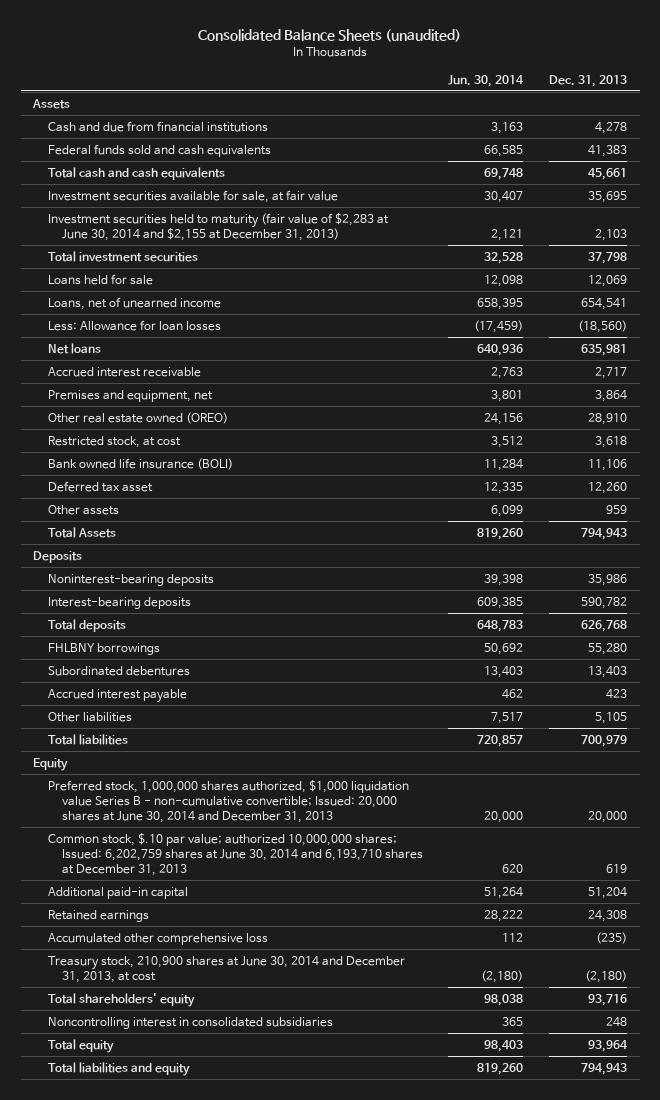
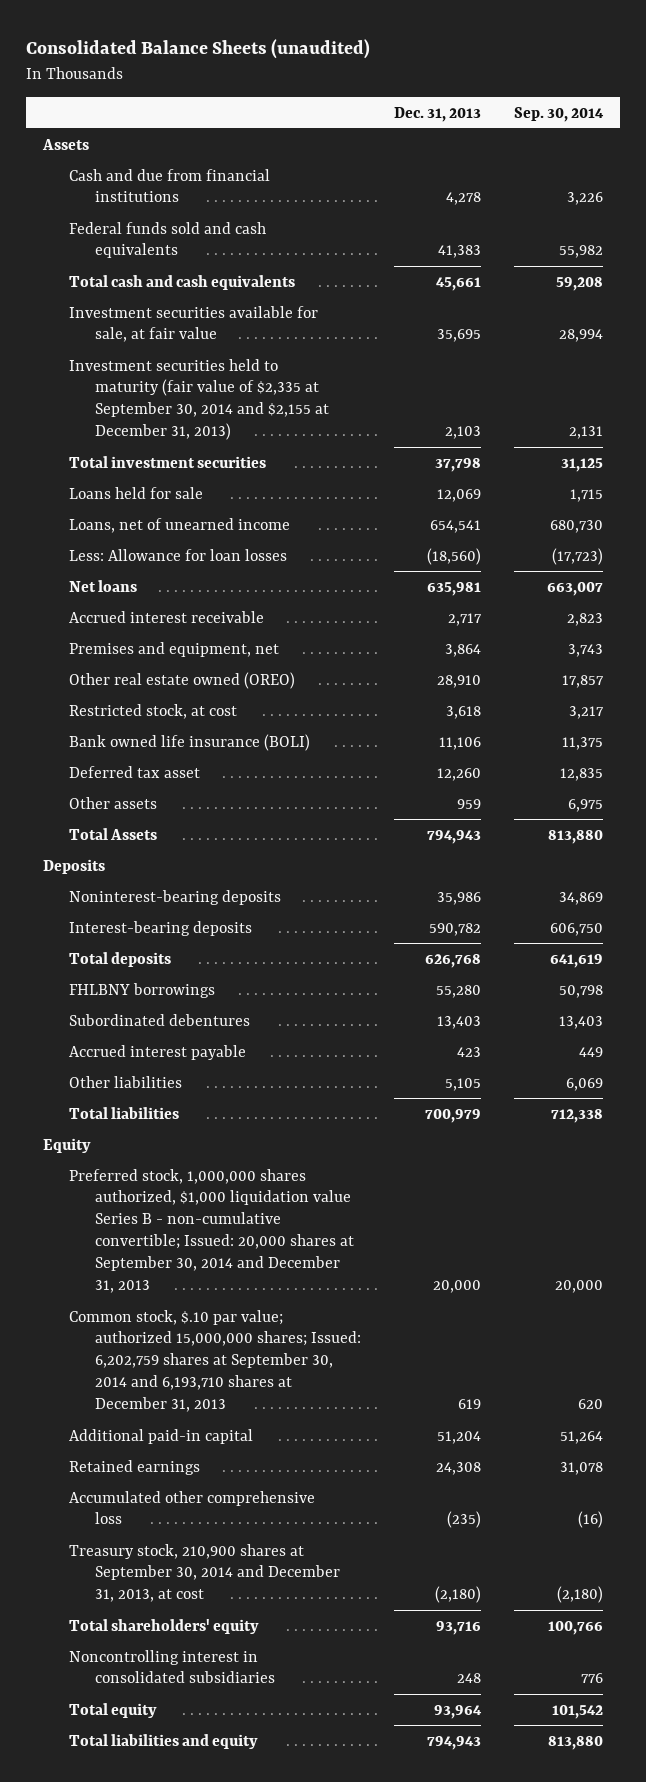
- | Jun. 30, 2014 | Dec. 31, 2013
+ | Dec. 31, 2013 | Sep. 30, 2014
- Investment securities held to maturity (fair value of $2,283 at June 30, 2014 and $2,155 at December 31, 2013) | 2,121 | 2,103
+ Investment securities held to maturity (fair value of $2,335 at September 30, 2014 and $2,155 at December 31, 2013) | 2,103 | 2,131
- Preferred stock, 1,000,000 shares authorized, $1,000 liquidation value Series B - non-cumulative convertible; Issued: 20,000 shares at June 30, 2014 and December 31, 2013 | 20,000 | 20,000
- Common stock, $.10 par value; authorized 10,000,000 shares; Issued: 6,202,759 shares at June 30, 2014 and 6,193,710 shares at December 31, 2013 | 620 | 619
+ Preferred stock, 1,000,000 shares authorized, $1,000 liquidation value Series B - non-cumulative convertible; Issued: 20,000 shares at September 30, 2014 and December 31, 2013 | 20,000 | 20,000
+ Common stock, $.10 par value; authorized 15,000,000 shares; Issued: 6,202,759 shares at September 30, 2014 and 6,193,710 shares at December 31, 2013 | 619 | 620
- Treasury stock, 210,900 shares at June 30, 2014 and December 31, 2013, at cost | (2,180) | (2,180)
+ Treasury stock, 210,900 shares at September 30, 2014 and December 31, 2013, at cost | (2,180) | (2,180)

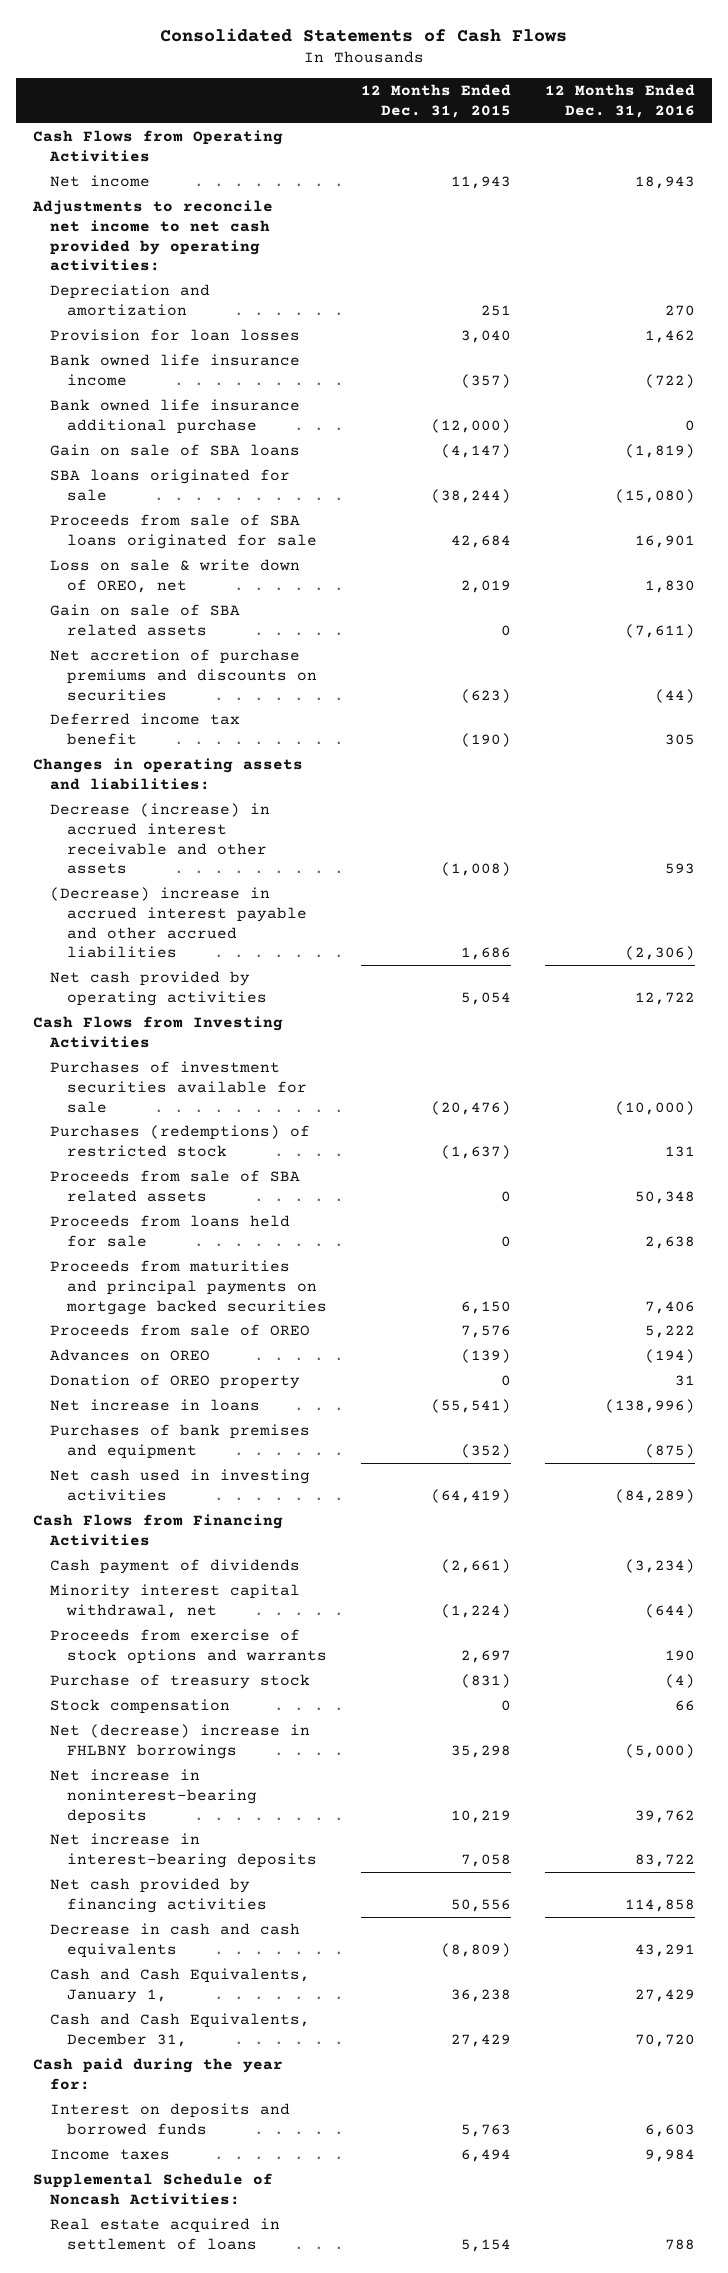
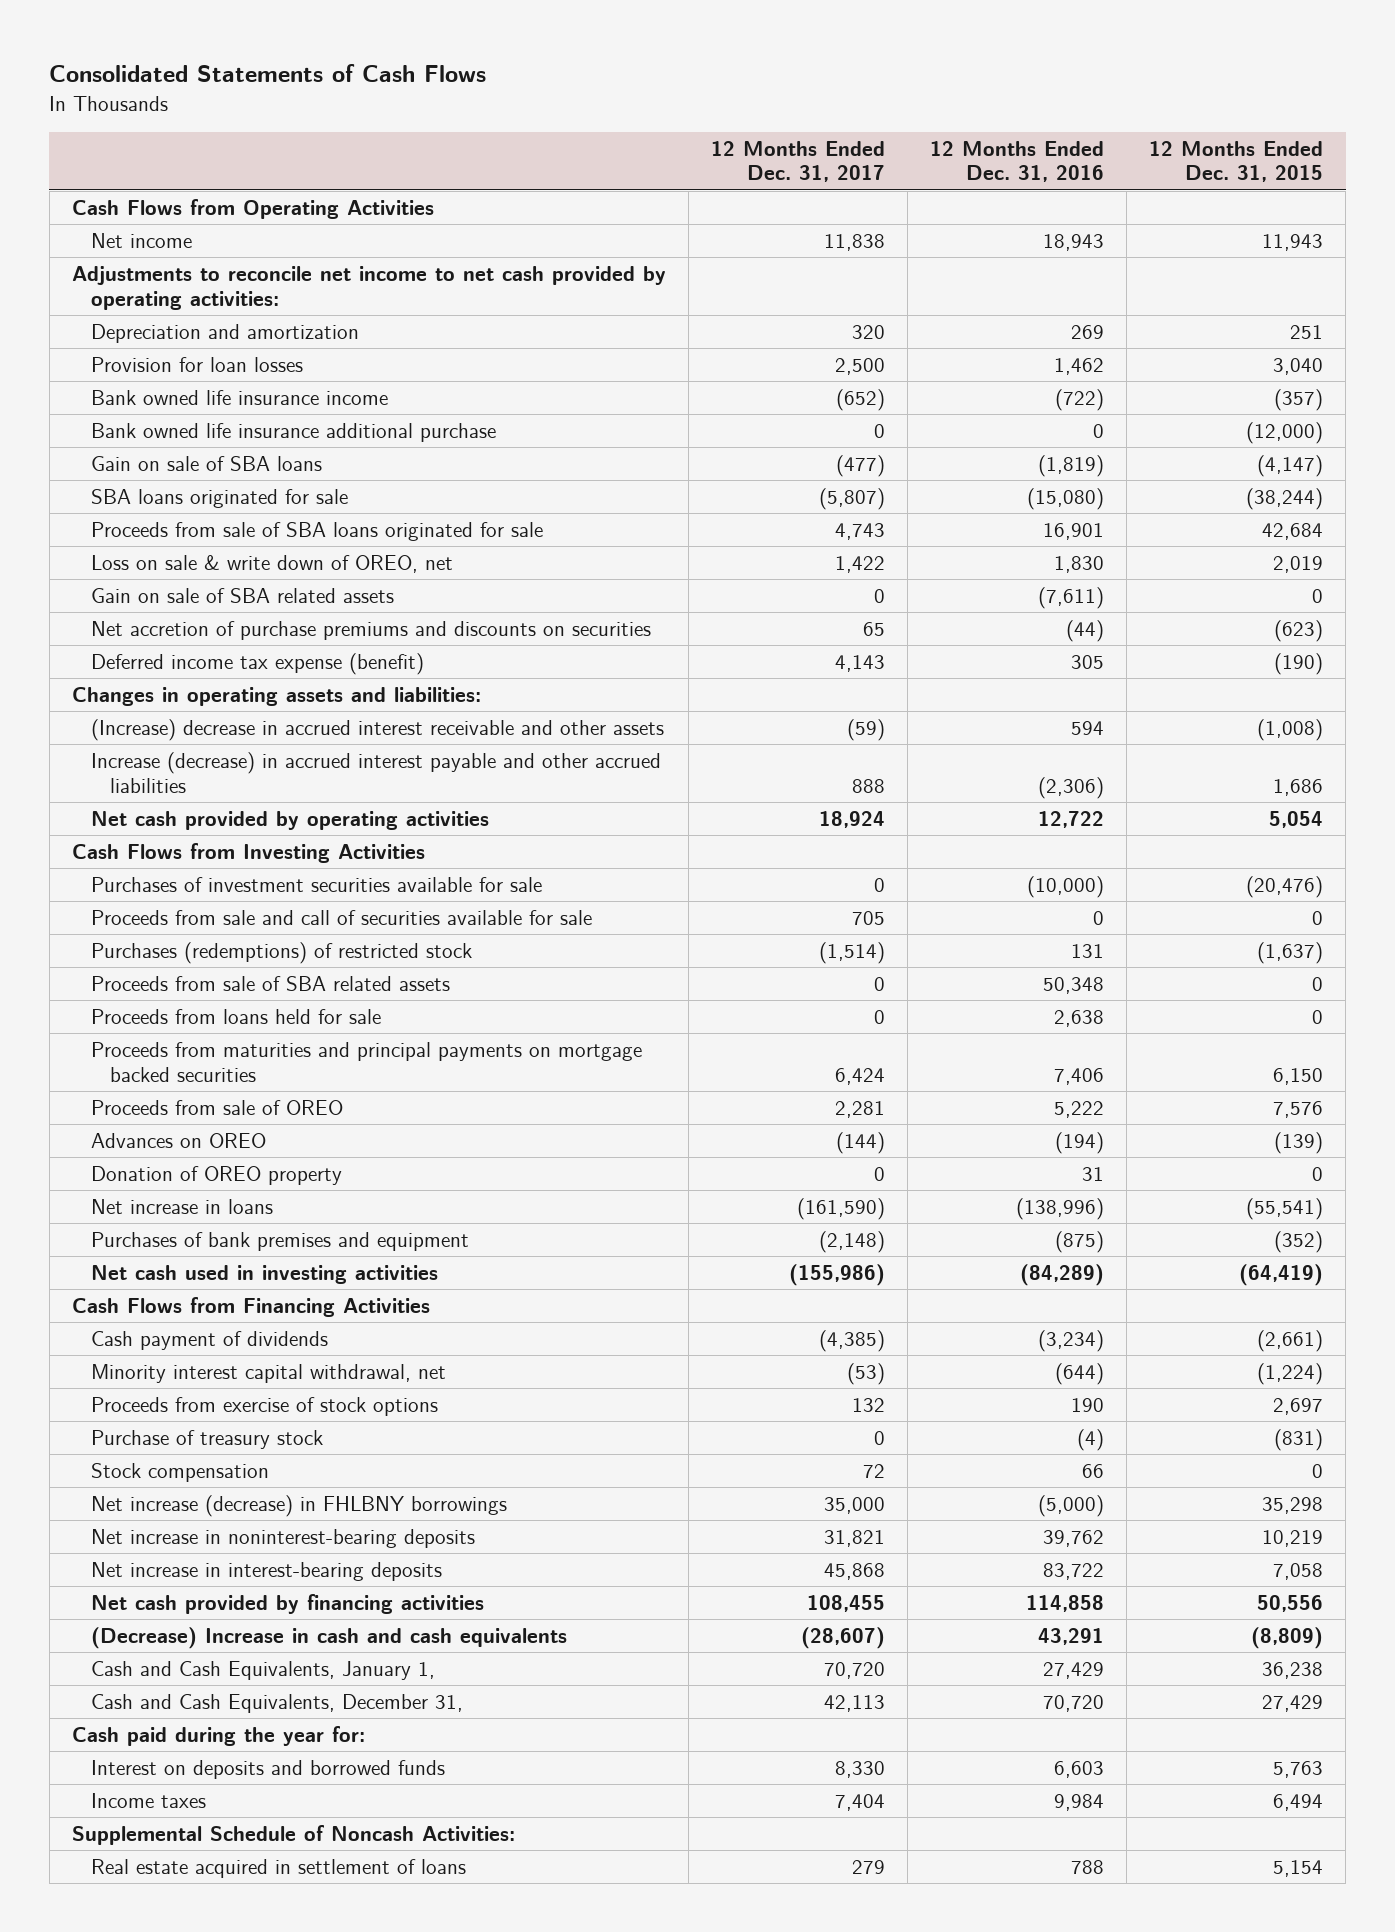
- | 12 Months Ended Dec. 31, 2015 | 12 Months Ended Dec. 31, 2016
+ | 12 Months Ended Dec. 31, 2017 | 12 Months Ended Dec. 31, 2016 | 12 Months Ended Dec. 31, 2015
- Depreciation and amortization | 251 | 270
+ Depreciation and amortization | 320 | 269 | 251
- Deferred income tax benefit | (190) | 305
+ Deferred income tax expense (benefit) | 4,143 | 305 | (190)
- Decrease (increase) in accrued interest receivable and other assets | (1,008) | 593
- (Decrease) increase in accrued interest payable and other accrued liabilities | 1,686 | (2,306)
+ (Increase) decrease in accrued interest receivable and other assets | (59) | 594 | (1,008)
+ Increase (decrease) in accrued interest payable and other accrued liabilities | 888 | (2,306) | 1,686
+ Proceeds from sale and call of securities available for sale | 705 | 0 | 0
- Proceeds from exercise of stock options and warrants | 2,697 | 190
+ Proceeds from exercise of stock options | 132 | 190 | 2,697
- Net (decrease) increase in FHLBNY borrowings | 35,298 | (5,000)
+ Net increase (decrease) in FHLBNY borrowings | 35,000 | (5,000) | 35,298
- Decrease in cash and cash equivalents | (8,809) | 43,291
+ (Decrease) Increase in cash and cash equivalents | (28,607) | 43,291 | (8,809)

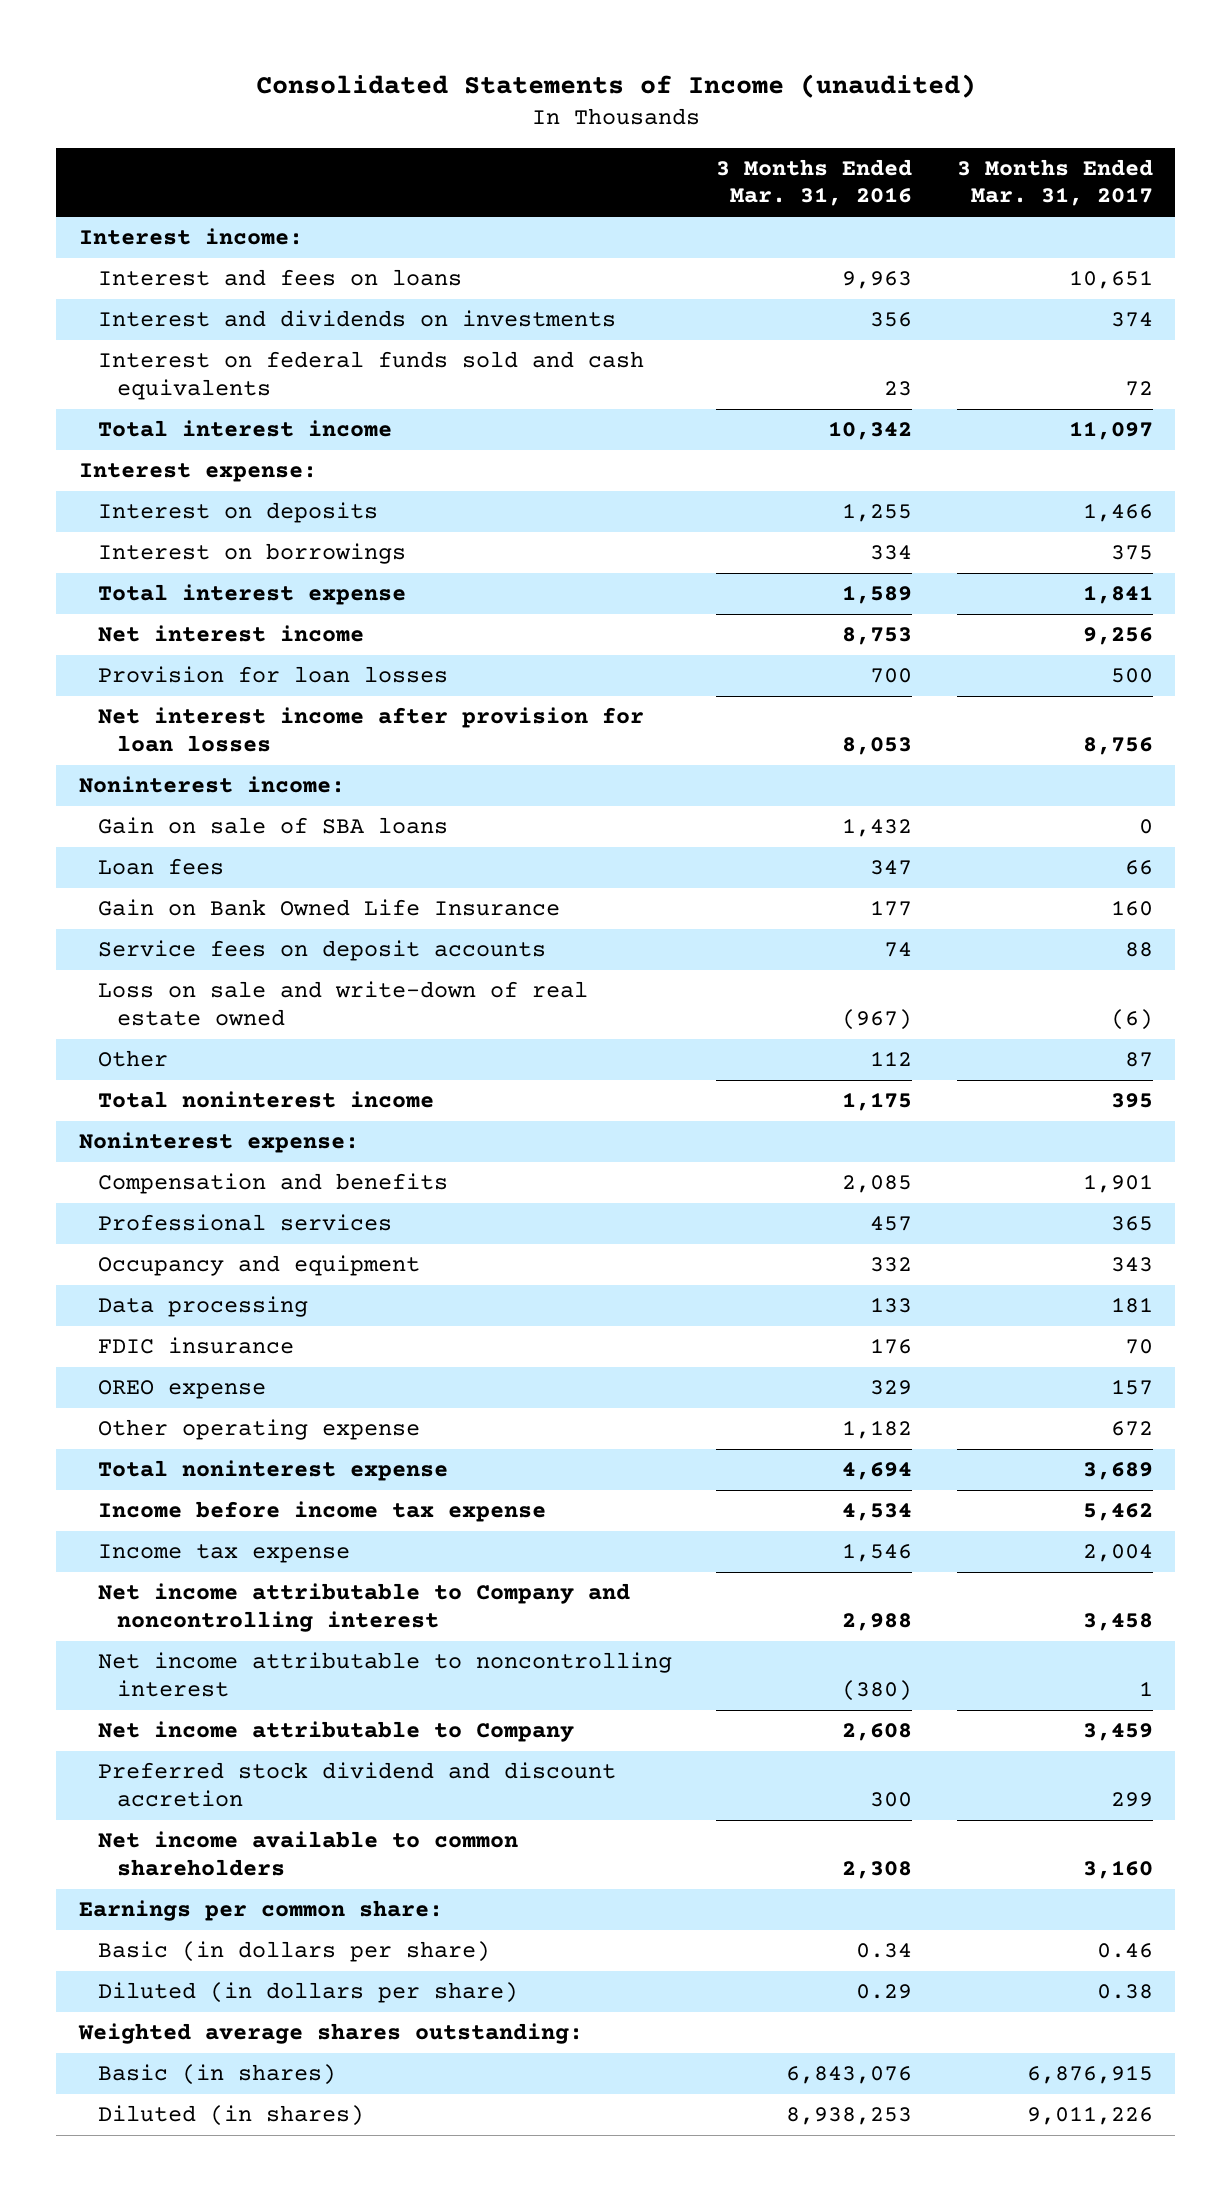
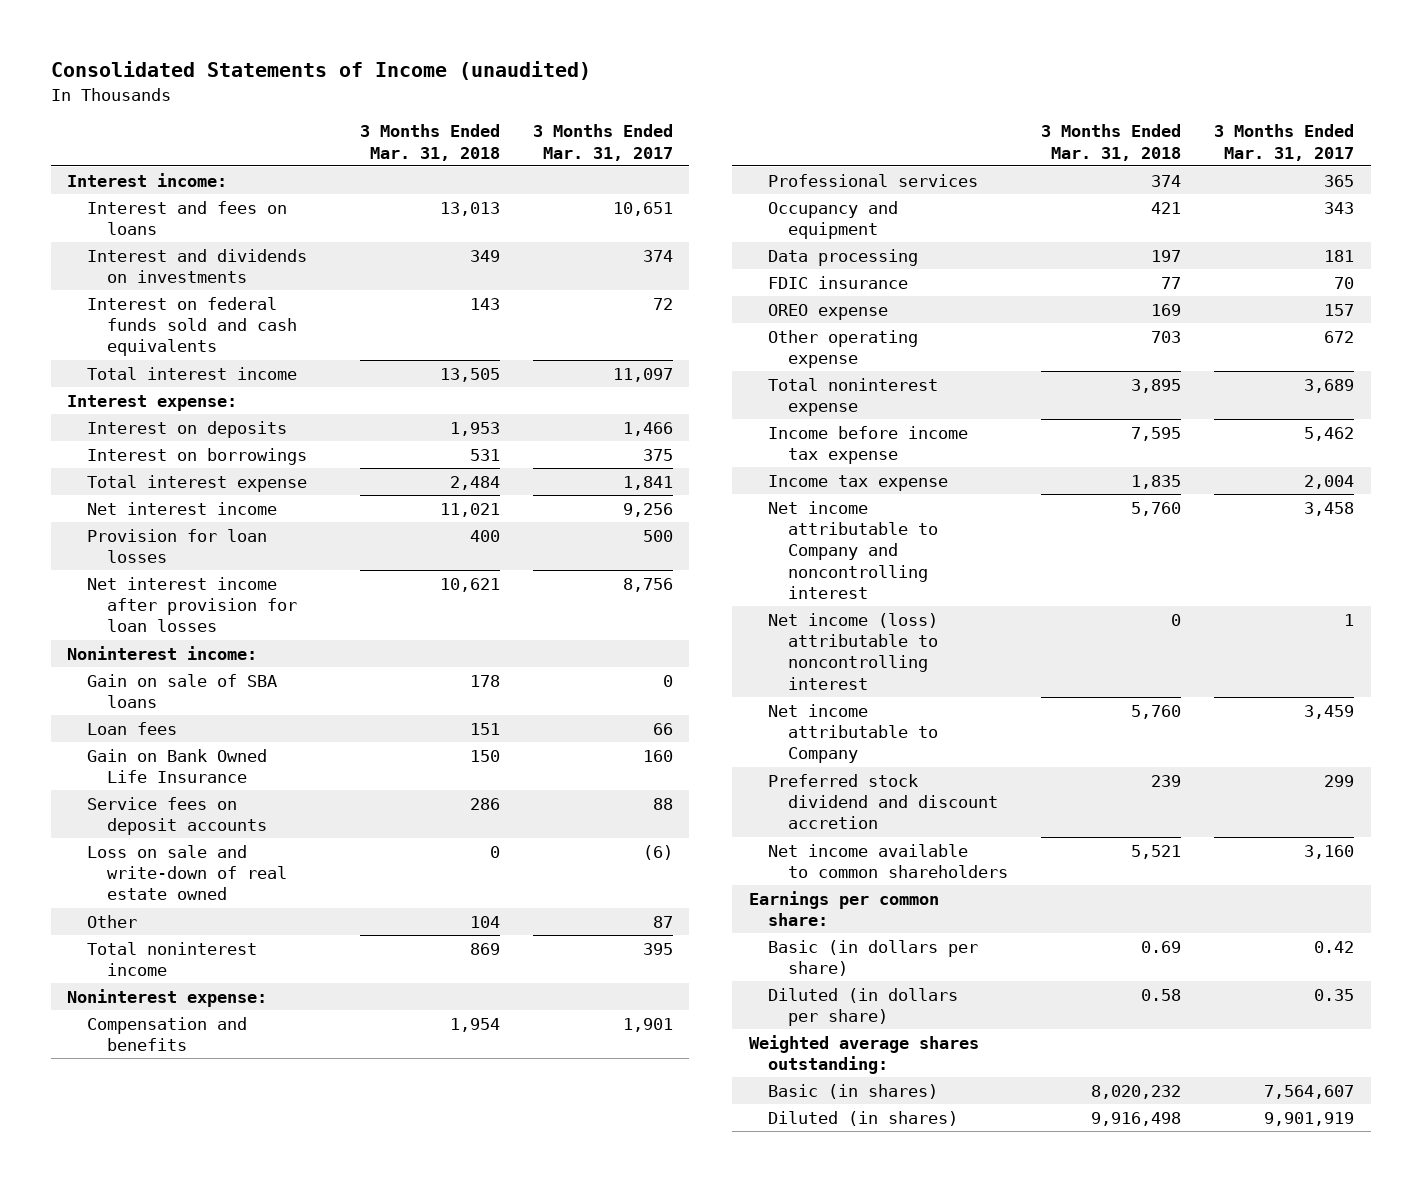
- | 3 Months Ended Mar. 31, 2016 | 3 Months Ended Mar. 31, 2017
+ | 3 Months Ended Mar. 31, 2018 | 3 Months Ended Mar. 31, 2017
- Net income attributable to noncontrolling interest | (380) | 1
+ Net income (loss) attributable to noncontrolling interest | 0 | 1
- Basic (in dollars per share) | 0.34 | 0.46
- Diluted (in dollars per share) | 0.29 | 0.38
+ Basic (in dollars per share) | 0.69 | 0.42
+ Diluted (in dollars per share) | 0.58 | 0.35
- Basic (in shares) | 6,843,076 | 6,876,915
- Diluted (in shares) | 8,938,253 | 9,011,226
+ Basic (in shares) | 8,020,232 | 7,564,607
+ Diluted (in shares) | 9,916,498 | 9,901,919

